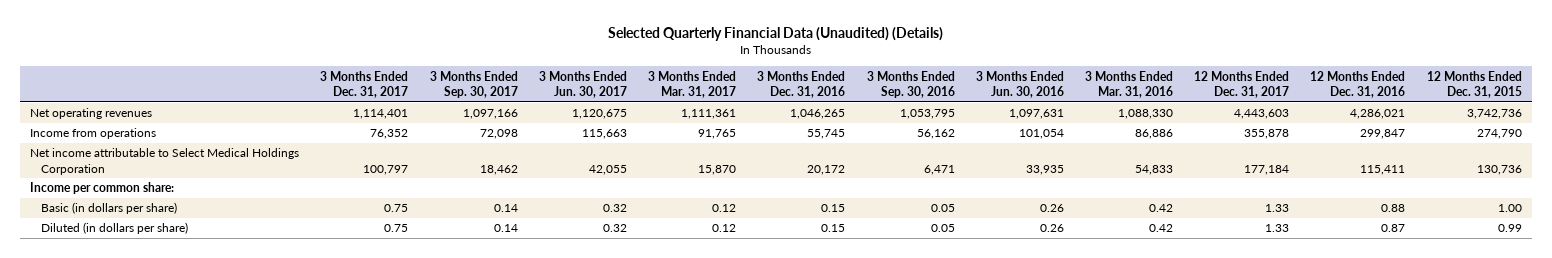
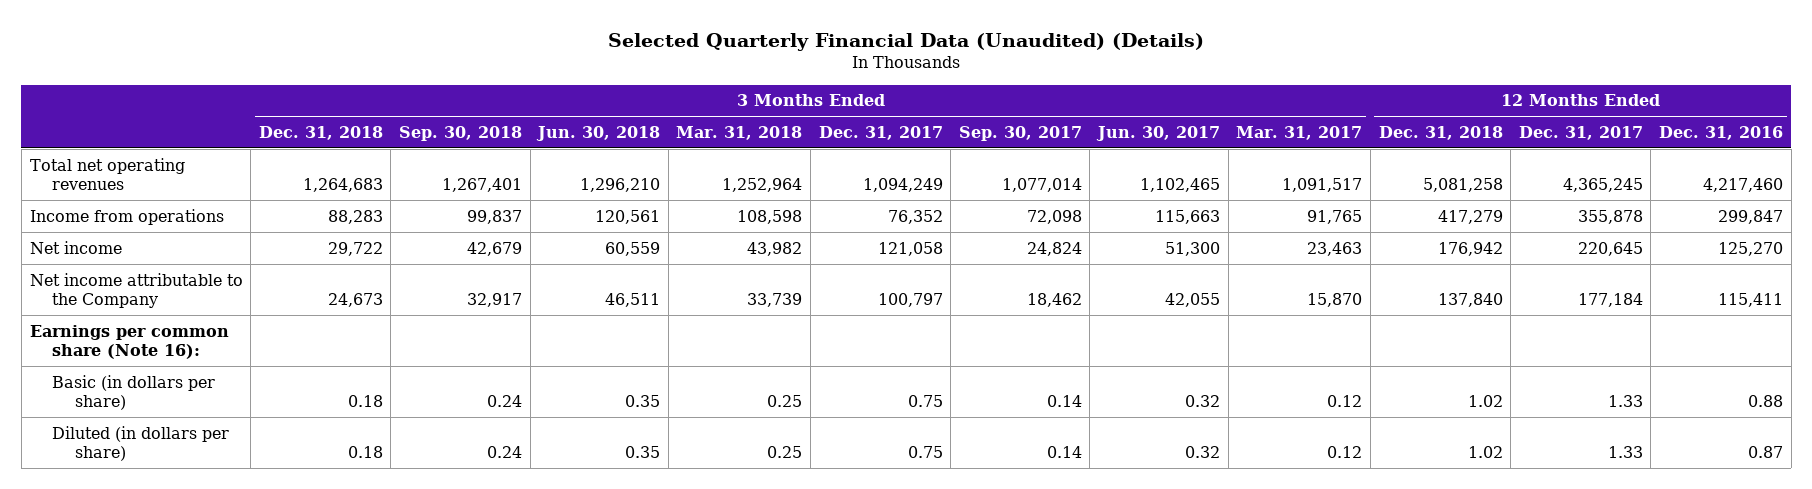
- | 3 Months Ended Dec. 31, 2017 | 3 Months Ended Sep. 30, 2017 | 3 Months Ended Jun. 30, 2017 | 3 Months Ended Mar. 31, 2017 | 3 Months Ended Dec. 31, 2016 | 3 Months Ended Sep. 30, 2016 | 3 Months Ended Jun. 30, 2016 | 3 Months Ended Mar. 31, 2016 | 12 Months Ended Dec. 31, 2017 | 12 Months Ended Dec. 31, 2016 | 12 Months Ended Dec. 31, 2015
+ | 3 Months Ended Dec. 31, 2018 | 3 Months Ended Sep. 30, 2018 | 3 Months Ended Jun. 30, 2018 | 3 Months Ended Mar. 31, 2018 | 3 Months Ended Dec. 31, 2017 | 3 Months Ended Sep. 30, 2017 | 3 Months Ended Jun. 30, 2017 | 3 Months Ended Mar. 31, 2017 | 12 Months Ended Dec. 31, 2018 | 12 Months Ended Dec. 31, 2017 | 12 Months Ended Dec. 31, 2016
- Net operating revenues | 1,114,401 | 1,097,166 | 1,120,675 | 1,111,361 | 1,046,265 | 1,053,795 | 1,097,631 | 1,088,330 | 4,443,603 | 4,286,021 | 3,742,736
+ Total net operating revenues | 1,264,683 | 1,267,401 | 1,296,210 | 1,252,964 | 1,094,249 | 1,077,014 | 1,102,465 | 1,091,517 | 5,081,258 | 4,365,245 | 4,217,460
- Net income attributable to Select Medical Holdings Corporation | 100,797 | 18,462 | 42,055 | 15,870 | 20,172 | 6,471 | 33,935 | 54,833 | 177,184 | 115,411 | 130,736
- Income per common share:
+ Net income | 29,722 | 42,679 | 60,559 | 43,982 | 121,058 | 24,824 | 51,300 | 23,463 | 176,942 | 220,645 | 125,270
+ Net income attributable to the Company | 24,673 | 32,917 | 46,511 | 33,739 | 100,797 | 18,462 | 42,055 | 15,870 | 137,840 | 177,184 | 115,411
+ Earnings per common share (Note 16):

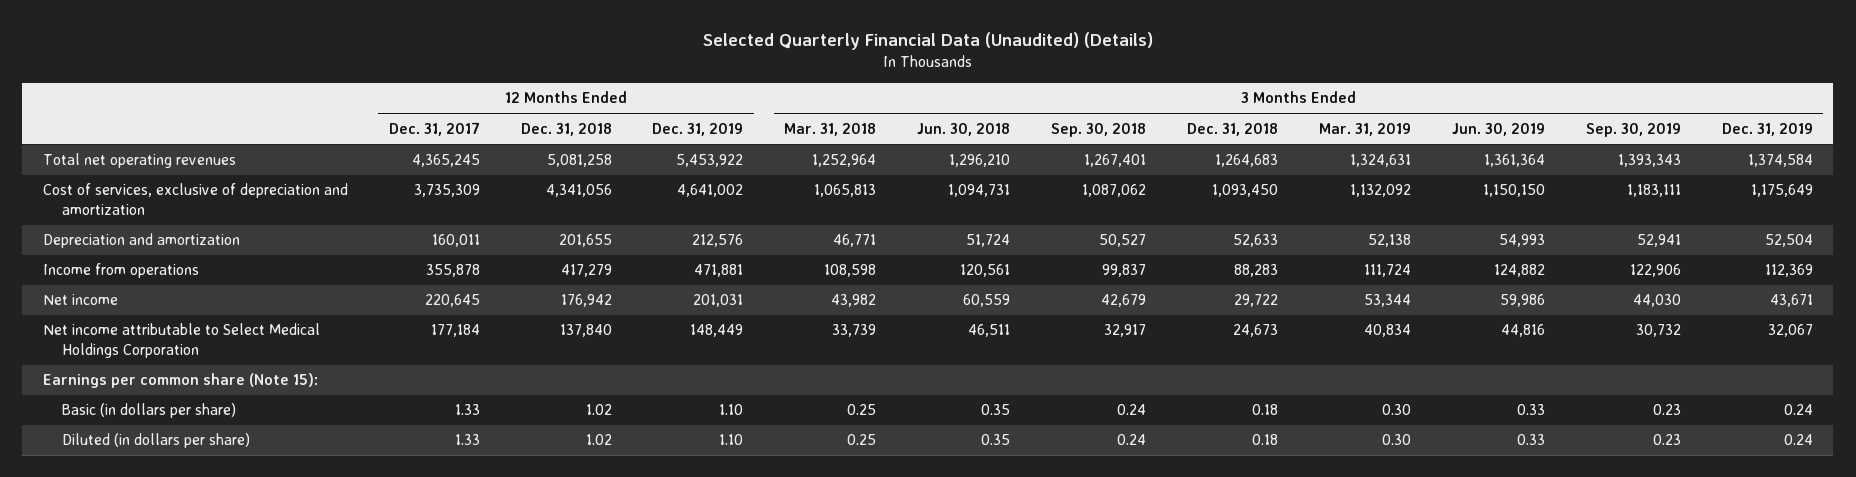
- | 3 Months Ended Dec. 31, 2018 | 3 Months Ended Sep. 30, 2018 | 3 Months Ended Jun. 30, 2018 | 3 Months Ended Mar. 31, 2018 | 3 Months Ended Dec. 31, 2017 | 3 Months Ended Sep. 30, 2017 | 3 Months Ended Jun. 30, 2017 | 3 Months Ended Mar. 31, 2017 | 12 Months Ended Dec. 31, 2018 | 12 Months Ended Dec. 31, 2017 | 12 Months Ended Dec. 31, 2016
+ | 12 Months Ended Dec. 31, 2017 | 12 Months Ended Dec. 31, 2018 | 12 Months Ended Dec. 31, 2019 | 3 Months Ended Mar. 31, 2018 | 3 Months Ended Jun. 30, 2018 | 3 Months Ended Sep. 30, 2018 | 3 Months Ended Dec. 31, 2018 | 3 Months Ended Mar. 31, 2019 | 3 Months Ended Jun. 30, 2019 | 3 Months Ended Sep. 30, 2019 | 3 Months Ended Dec. 31, 2019
+ Cost of services, exclusive of depreciation and amortization | 3,735,309 | 4,341,056 | 4,641,002 | 1,065,813 | 1,094,731 | 1,087,062 | 1,093,450 | 1,132,092 | 1,150,150 | 1,183,111 | 1,175,649
+ Depreciation and amortization | 160,011 | 201,655 | 212,576 | 46,771 | 51,724 | 50,527 | 52,633 | 52,138 | 54,993 | 52,941 | 52,504
- Net income attributable to the Company | 24,673 | 32,917 | 46,511 | 33,739 | 100,797 | 18,462 | 42,055 | 15,870 | 137,840 | 177,184 | 115,411
- Earnings per common share (Note 16):
+ Net income attributable to Select Medical Holdings Corporation | 177,184 | 137,840 | 148,449 | 33,739 | 46,511 | 32,917 | 24,673 | 40,834 | 44,816 | 30,732 | 32,067
+ Earnings per common share (Note 15):

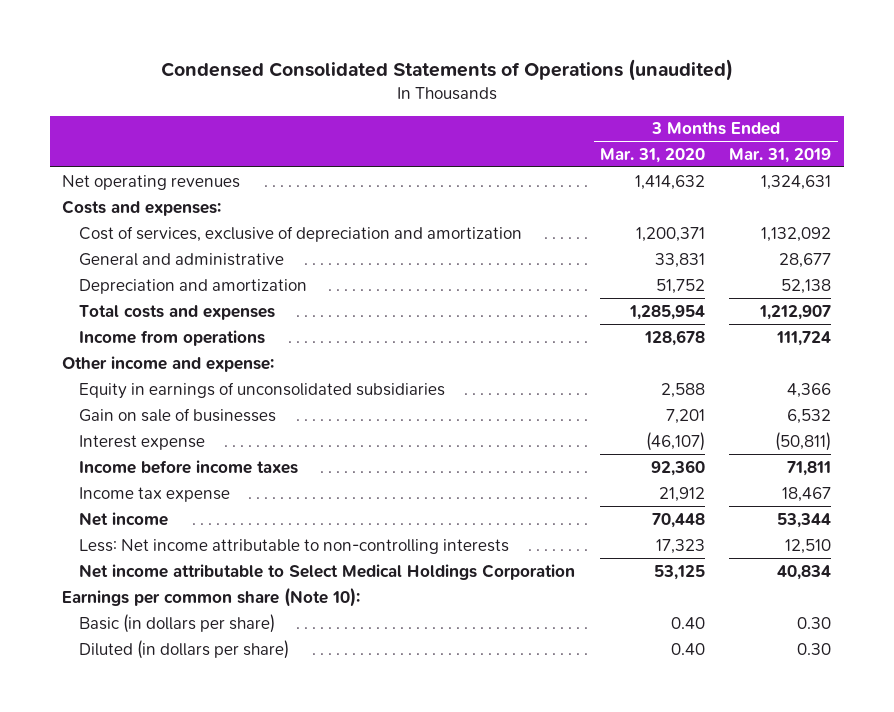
- Selected Quarterly Financial Data (Unaudited) (Details)
+ Condensed Consolidated Statements of Operations (unaudited)
- | 12 Months Ended Dec. 31, 2017 | 12 Months Ended Dec. 31, 2018 | 12 Months Ended Dec. 31, 2019 | 3 Months Ended Mar. 31, 2018 | 3 Months Ended Jun. 30, 2018 | 3 Months Ended Sep. 30, 2018 | 3 Months Ended Dec. 31, 2018 | 3 Months Ended Mar. 31, 2019 | 3 Months Ended Jun. 30, 2019 | 3 Months Ended Sep. 30, 2019 | 3 Months Ended Dec. 31, 2019
+ | 3 Months Ended Mar. 31, 2020 | 3 Months Ended Mar. 31, 2019
- Total net operating revenues | 4,365,245 | 5,081,258 | 5,453,922 | 1,252,964 | 1,296,210 | 1,267,401 | 1,264,683 | 1,324,631 | 1,361,364 | 1,393,343 | 1,374,584
+ Net operating revenues | 1,414,632 | 1,324,631
+ Costs and expenses:
+ General and administrative | 33,831 | 28,677
+ Total costs and expenses | 1,285,954 | 1,212,907
+ Other income and expense:
+ Equity in earnings of unconsolidated subsidiaries | 2,588 | 4,366
+ Gain on sale of businesses | 7,201 | 6,532
+ Interest expense | (46,107) | (50,811)
+ Income before income taxes | 92,360 | 71,811
+ Income tax expense | 21,912 | 18,467
+ Less: Net income attributable to non-controlling interests | 17,323 | 12,510
- Earnings per common share (Note 15):
+ Earnings per common share (Note 10):

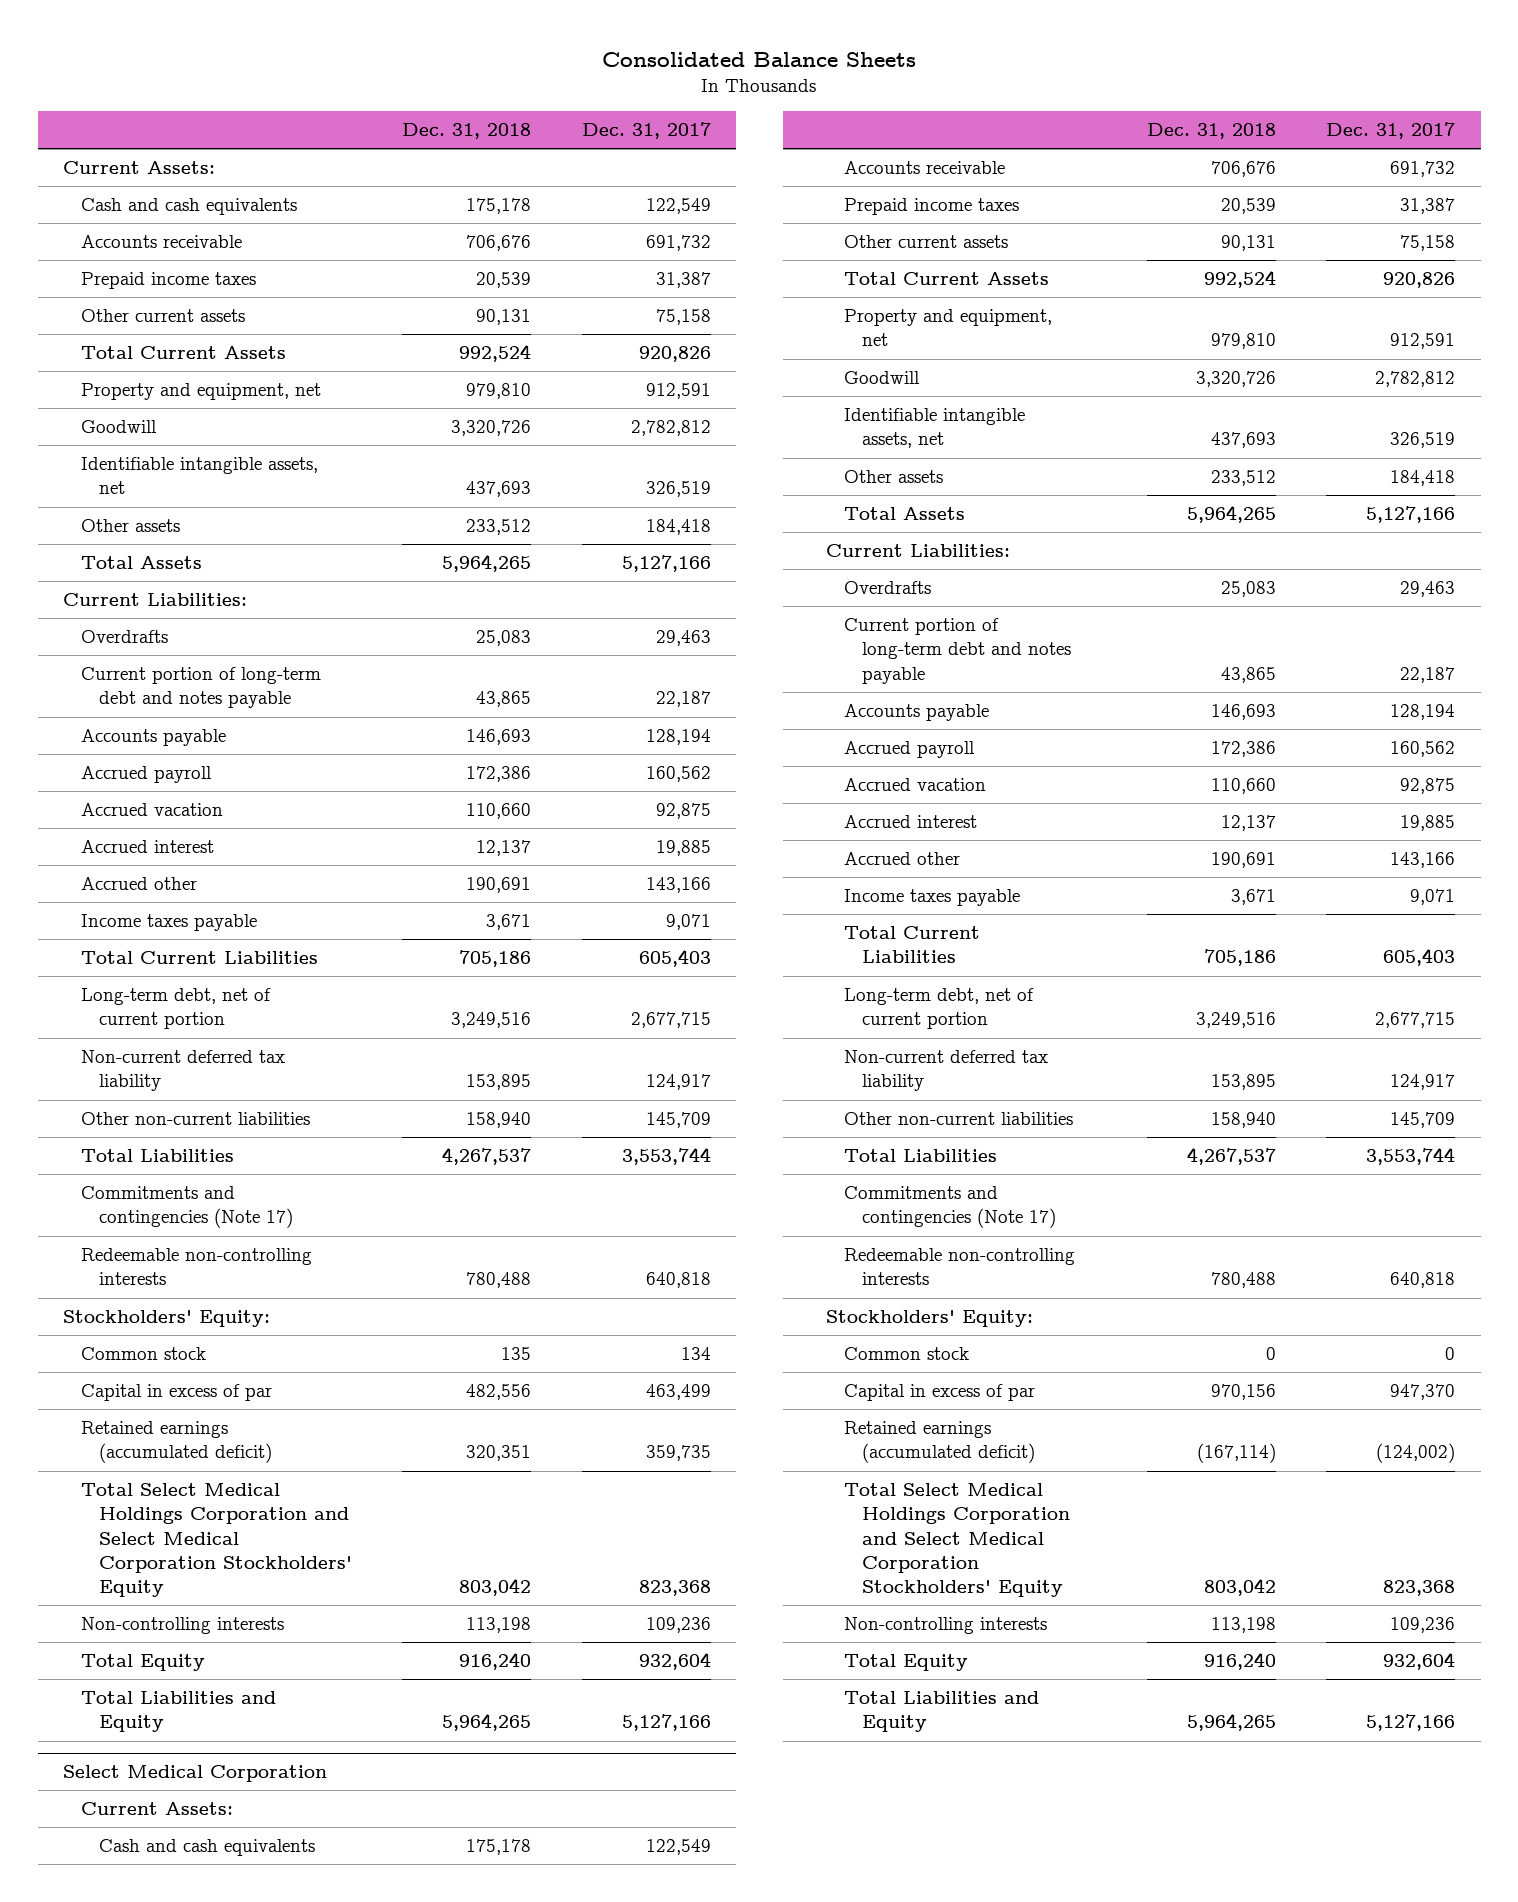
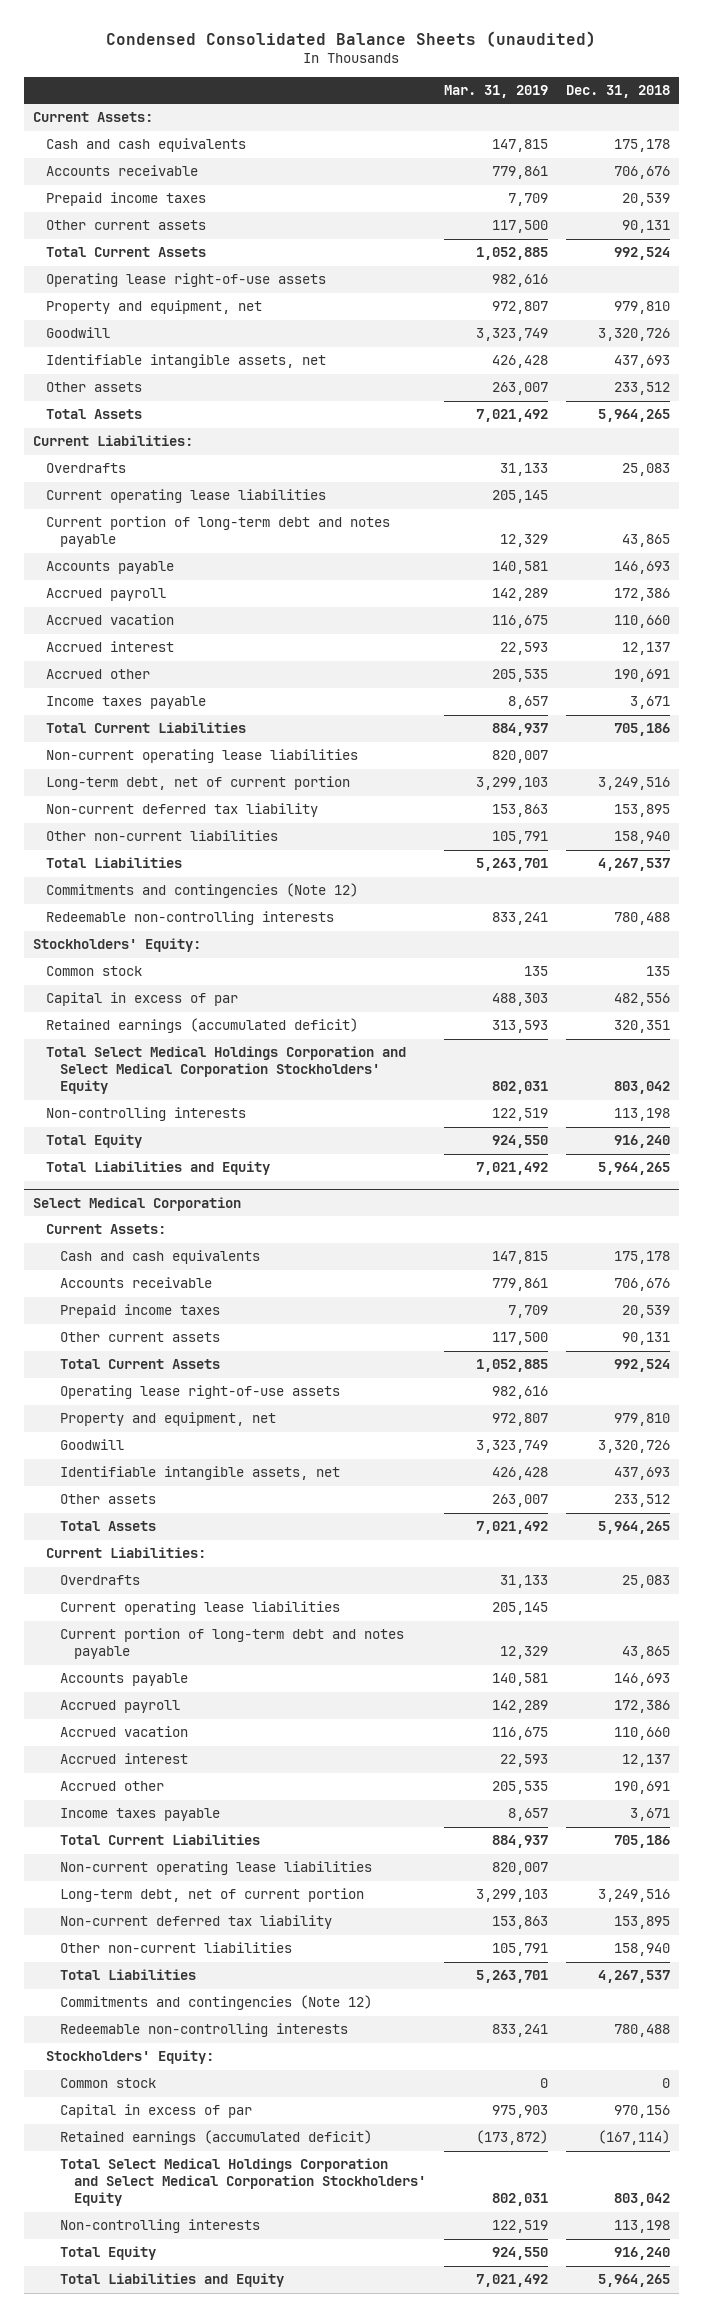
- Consolidated Balance Sheets
+ Condensed Consolidated Balance Sheets (unaudited)
- | Dec. 31, 2018 | Dec. 31, 2017
+ | Mar. 31, 2019 | Dec. 31, 2018
+ Operating lease right-of-use assets | 982,616 |
+ Current operating lease liabilities | 205,145 |
+ Non-current operating lease liabilities | 820,007 |
- Commitments and contingencies (Note 17)
+ Commitments and contingencies (Note 12)
@ Select Medical Corporation
+ Operating lease right-of-use assets | 982,616 |
+ Current operating lease liabilities | 205,145 |
+ Non-current operating lease liabilities | 820,007 |
- Commitments and contingencies (Note 17)
+ Commitments and contingencies (Note 12)

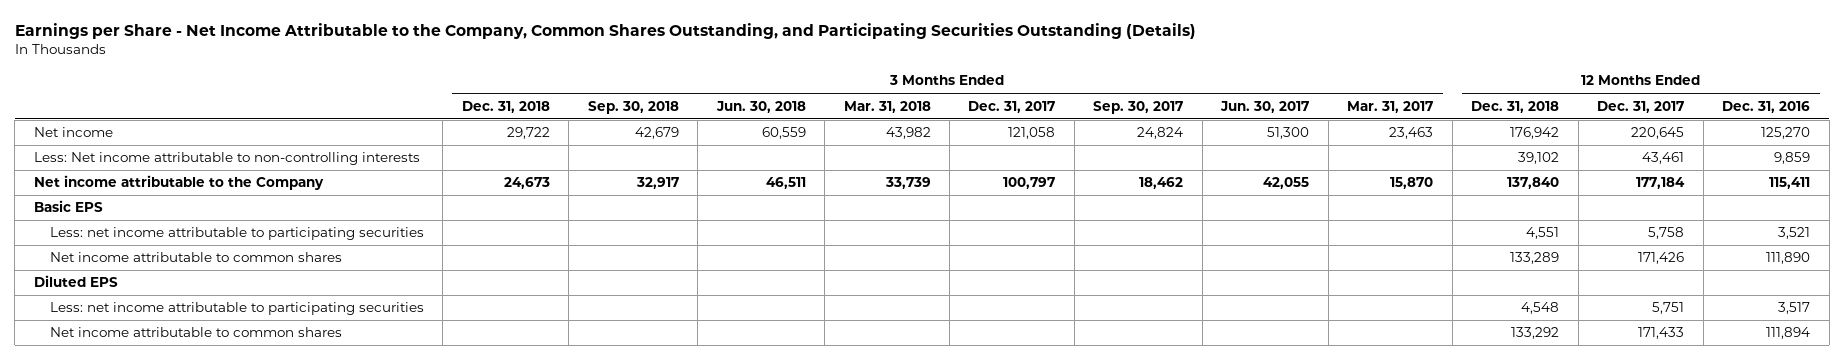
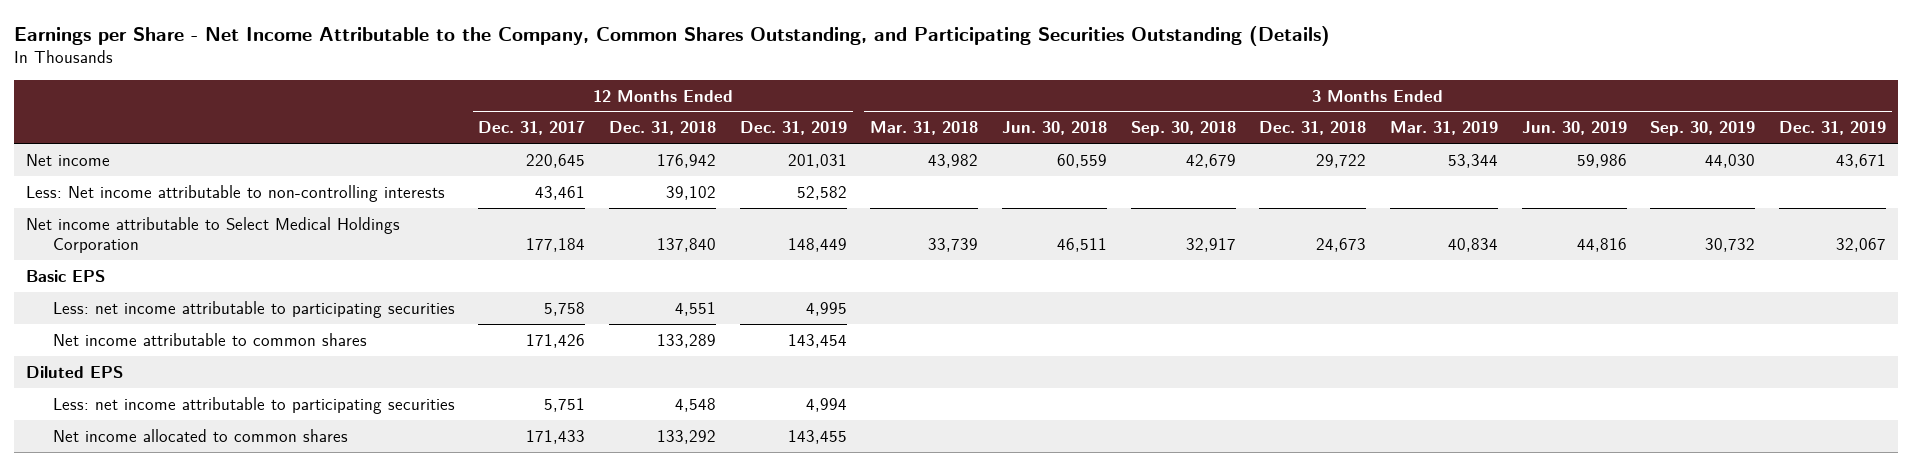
- | 3 Months Ended Dec. 31, 2018 | 3 Months Ended Sep. 30, 2018 | 3 Months Ended Jun. 30, 2018 | 3 Months Ended Mar. 31, 2018 | 3 Months Ended Dec. 31, 2017 | 3 Months Ended Sep. 30, 2017 | 3 Months Ended Jun. 30, 2017 | 3 Months Ended Mar. 31, 2017 | 12 Months Ended Dec. 31, 2018 | 12 Months Ended Dec. 31, 2017 | 12 Months Ended Dec. 31, 2016
+ | 12 Months Ended Dec. 31, 2017 | 12 Months Ended Dec. 31, 2018 | 12 Months Ended Dec. 31, 2019 | 3 Months Ended Mar. 31, 2018 | 3 Months Ended Jun. 30, 2018 | 3 Months Ended Sep. 30, 2018 | 3 Months Ended Dec. 31, 2018 | 3 Months Ended Mar. 31, 2019 | 3 Months Ended Jun. 30, 2019 | 3 Months Ended Sep. 30, 2019 | 3 Months Ended Dec. 31, 2019
- Net income attributable to the Company | 24,673 | 32,917 | 46,511 | 33,739 | 100,797 | 18,462 | 42,055 | 15,870 | 137,840 | 177,184 | 115,411
+ Net income attributable to Select Medical Holdings Corporation | 177,184 | 137,840 | 148,449 | 33,739 | 46,511 | 32,917 | 24,673 | 40,834 | 44,816 | 30,732 | 32,067
- Net income attributable to common shares | | | | | | | | | 133,292 | 171,433 | 111,894
+ Net income allocated to common shares | 171,433 | 133,292 | 143,455 | | | | | | | |

